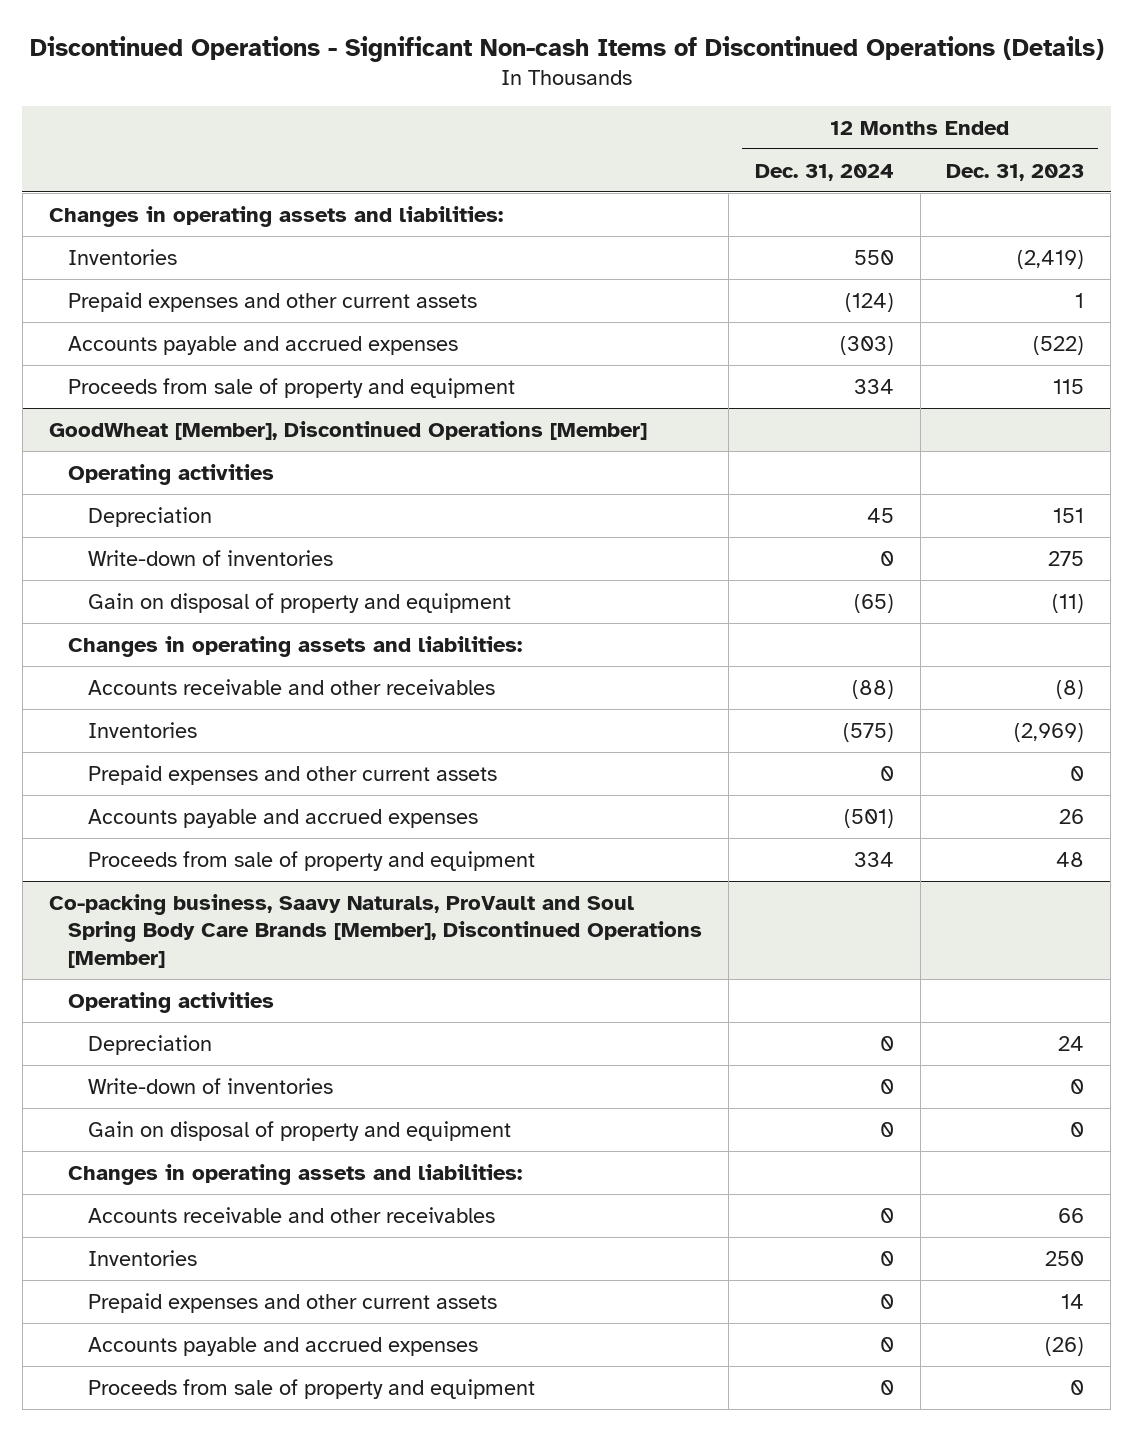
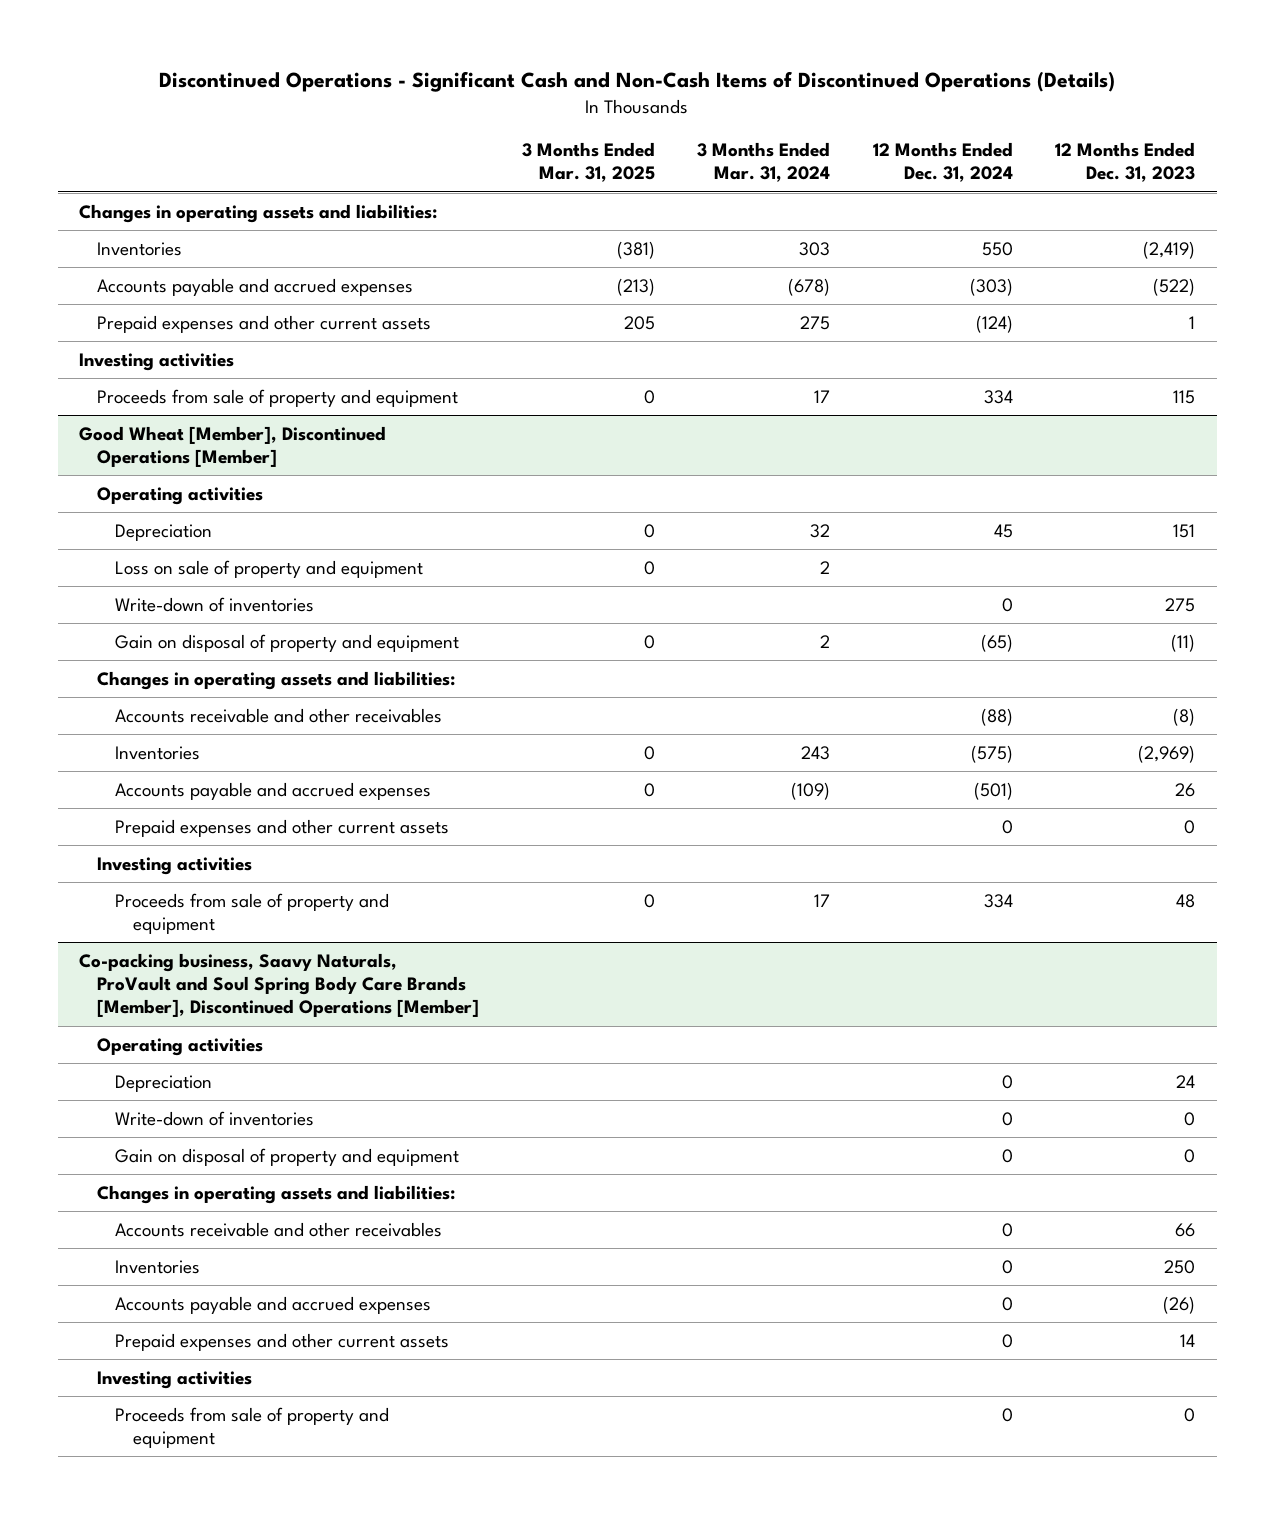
- Discontinued Operations - Significant Non-cash Items of Discontinued Operations (Details)
+ Discontinued Operations - Significant Cash and Non-Cash Items of Discontinued Operations (Details)
- | 12 Months Ended Dec. 31, 2024 | 12 Months Ended Dec. 31, 2023
+ | 3 Months Ended Mar. 31, 2025 | 3 Months Ended Mar. 31, 2024 | 12 Months Ended Dec. 31, 2024 | 12 Months Ended Dec. 31, 2023
moved down: Prepaid expenses and other current assets | 205 | 275 | (124) | 1
+ Investing activities
- GoodWheat [Member], Discontinued Operations [Member]
+ Good Wheat [Member], Discontinued Operations [Member]
+ Loss on sale of property and equipment | 0 | 2 | |
- Prepaid expenses and other current assets | 0 | 0
+ Prepaid expenses and other current assets | | | 0 | 0
+ Investing activities
@ Co-packing business, Saavy Naturals, ProVault and Soul Spring Body Care Brands [Member], Discontinued Operations [Member]
moved down: Prepaid expenses and other current assets | | | 0 | 14
+ Investing activities

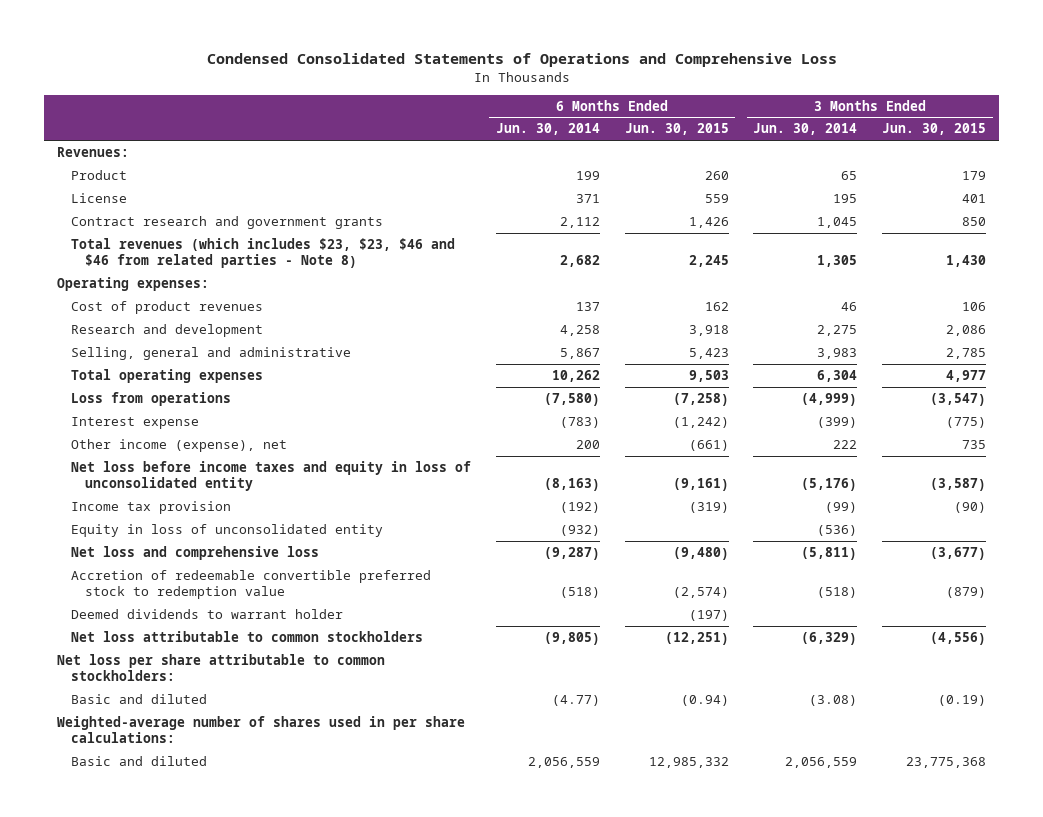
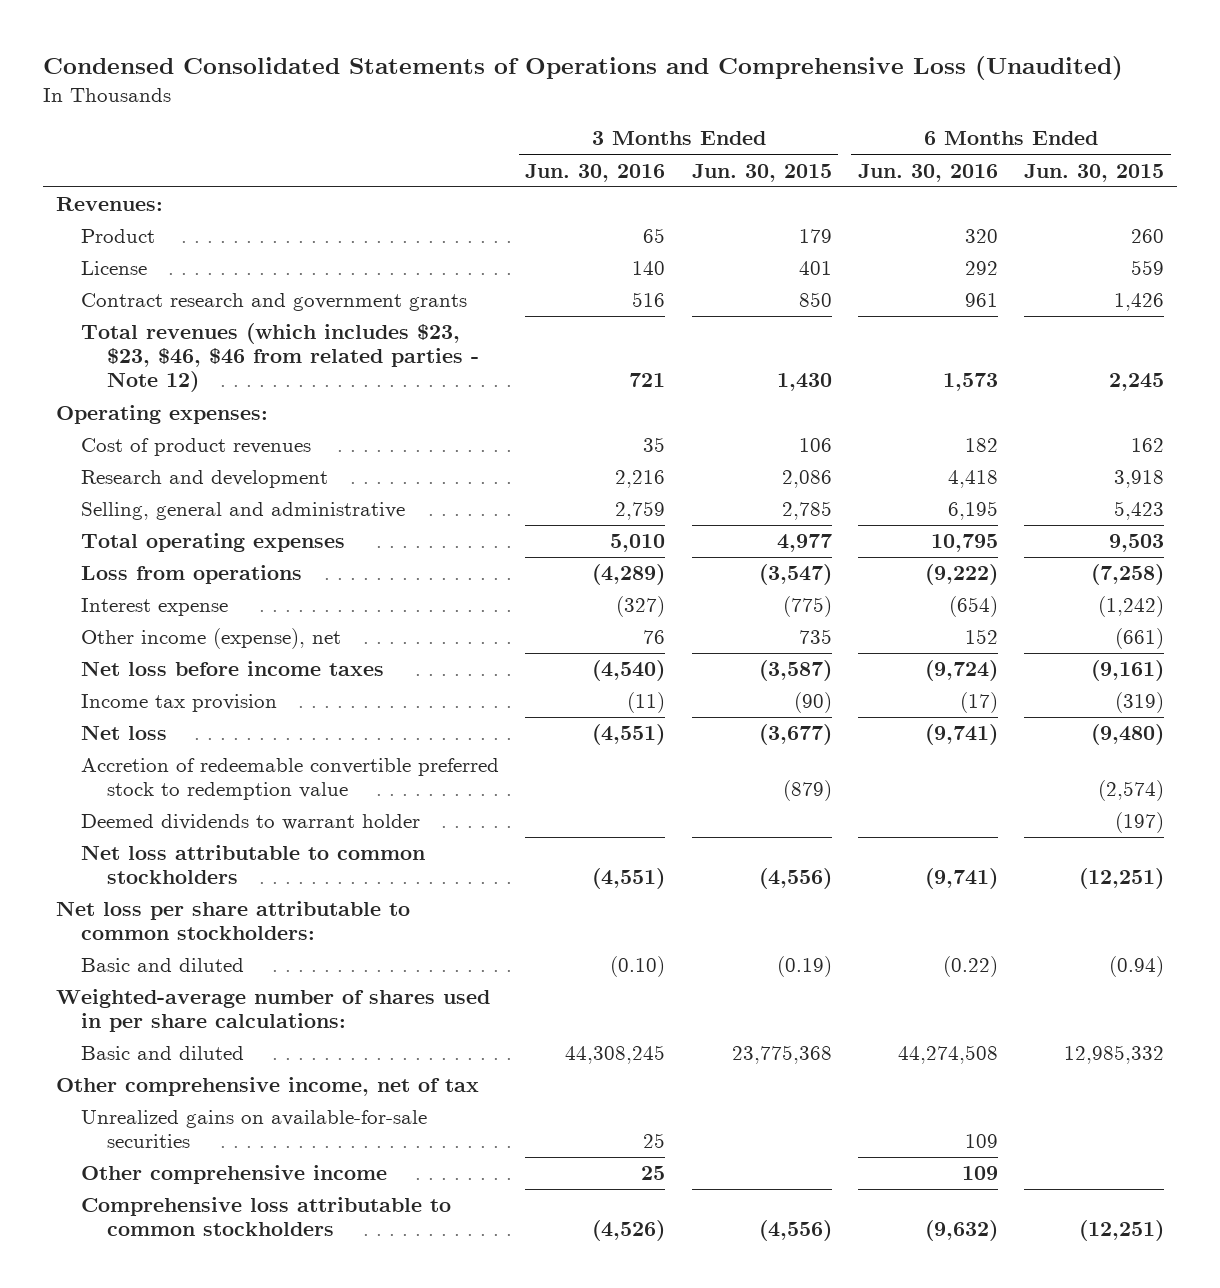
- Condensed Consolidated Statements of Operations and Comprehensive Loss
+ Condensed Consolidated Statements of Operations and Comprehensive Loss (Unaudited)
- | 6 Months Ended Jun. 30, 2014 | 6 Months Ended Jun. 30, 2015 | 3 Months Ended Jun. 30, 2014 | 3 Months Ended Jun. 30, 2015
+ | 3 Months Ended Jun. 30, 2016 | 3 Months Ended Jun. 30, 2015 | 6 Months Ended Jun. 30, 2016 | 6 Months Ended Jun. 30, 2015
- Total revenues (which includes $23, $23, $46 and $46 from related parties - Note 8) | 2,682 | 2,245 | 1,305 | 1,430
+ Total revenues (which includes $23, $23, $46, $46 from related parties - Note 12) | 721 | 1,430 | 1,573 | 2,245
- Net loss before income taxes and equity in loss of unconsolidated entity | (8,163) | (9,161) | (5,176) | (3,587)
+ Net loss before income taxes | (4,540) | (3,587) | (9,724) | (9,161)
- Equity in loss of unconsolidated entity | (932) | | (536) |
- Net loss and comprehensive loss | (9,287) | (9,480) | (5,811) | (3,677)
+ Net loss | (4,551) | (3,677) | (9,741) | (9,480)
+ Other comprehensive income, net of tax
+ Unrealized gains on available-for-sale securities | 25 | | 109 |
+ Other comprehensive income | 25 | | 109 |
+ Comprehensive loss attributable to common stockholders | (4,526) | (4,556) | (9,632) | (12,251)

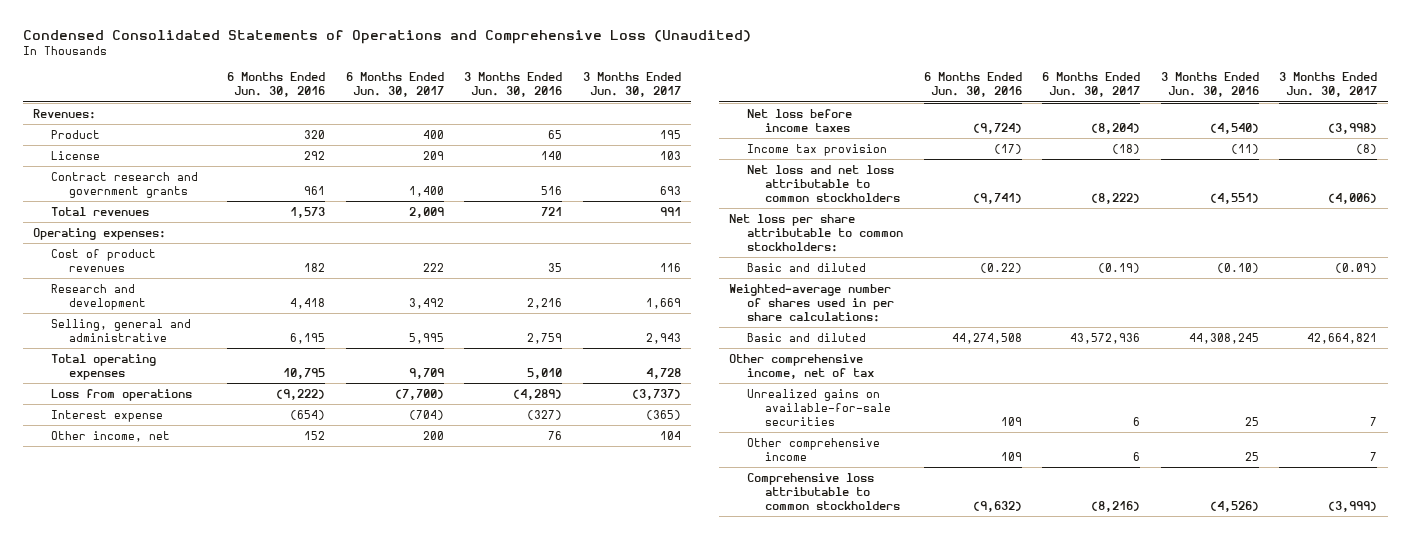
- | 3 Months Ended Jun. 30, 2016 | 3 Months Ended Jun. 30, 2015 | 6 Months Ended Jun. 30, 2016 | 6 Months Ended Jun. 30, 2015
+ | 6 Months Ended Jun. 30, 2016 | 6 Months Ended Jun. 30, 2017 | 3 Months Ended Jun. 30, 2016 | 3 Months Ended Jun. 30, 2017
- Total revenues (which includes $23, $23, $46, $46 from related parties - Note 12) | 721 | 1,430 | 1,573 | 2,245
+ Total revenues | 1,573 | 2,009 | 721 | 991
- Other income (expense), net | 76 | 735 | 152 | (661)
+ Other income, net | 152 | 200 | 76 | 104
- Net loss | (4,551) | (3,677) | (9,741) | (9,480)
- Accretion of redeemable convertible preferred stock to redemption value | | (879) | | (2,574)
- Deemed dividends to warrant holder | | | | (197)
- Net loss attributable to common stockholders | (4,551) | (4,556) | (9,741) | (12,251)
+ Net loss and net loss attributable to common stockholders | (9,741) | (8,222) | (4,551) | (4,006)

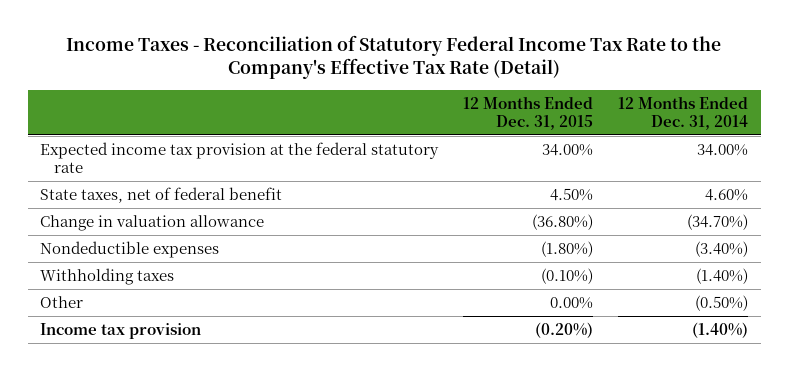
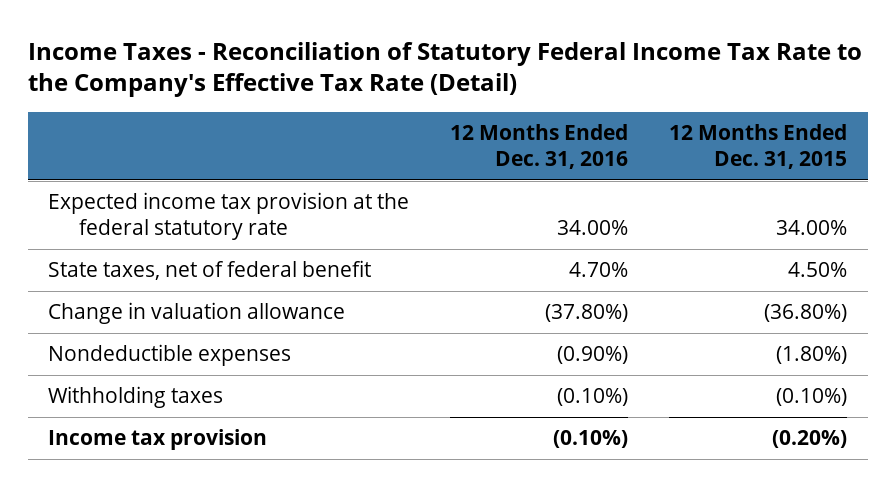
- | 12 Months Ended Dec. 31, 2015 | 12 Months Ended Dec. 31, 2014
+ | 12 Months Ended Dec. 31, 2016 | 12 Months Ended Dec. 31, 2015
- Other | 0.00% | (0.50%)

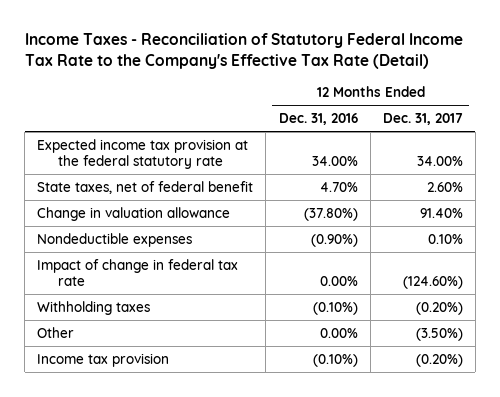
- | 12 Months Ended Dec. 31, 2016 | 12 Months Ended Dec. 31, 2015
+ | 12 Months Ended Dec. 31, 2016 | 12 Months Ended Dec. 31, 2017
+ Impact of change in federal tax rate | 0.00% | (124.60%)
+ Other | 0.00% | (3.50%)

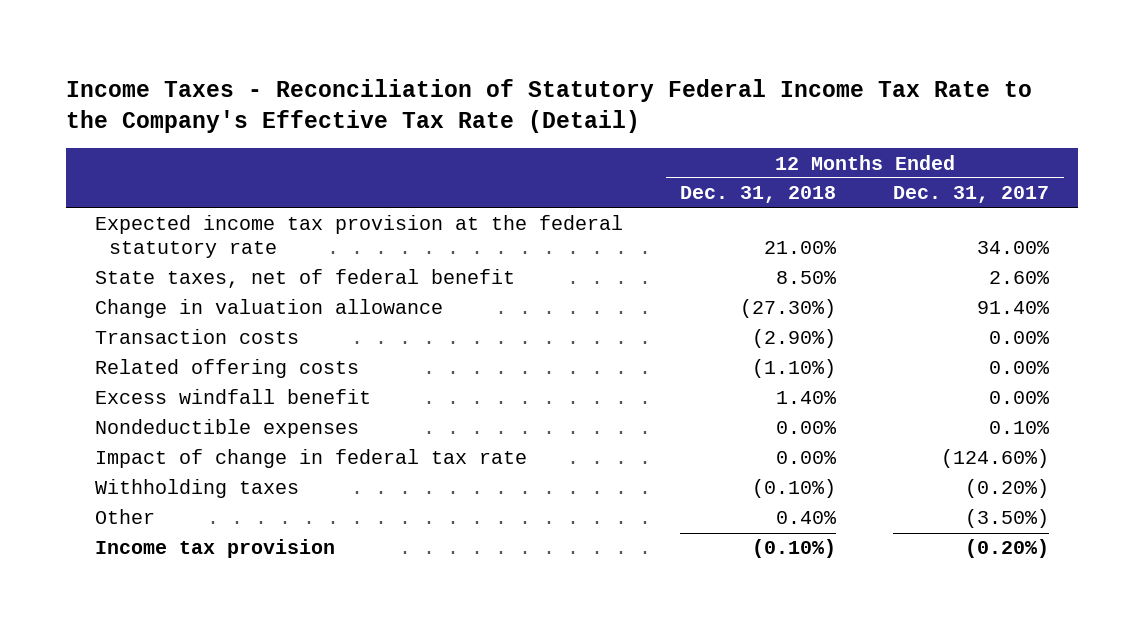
- | 12 Months Ended Dec. 31, 2016 | 12 Months Ended Dec. 31, 2017
+ | 12 Months Ended Dec. 31, 2018 | 12 Months Ended Dec. 31, 2017
+ Transaction costs | (2.90%) | 0.00%
+ Related offering costs | (1.10%) | 0.00%
+ Excess windfall benefit | 1.40% | 0.00%

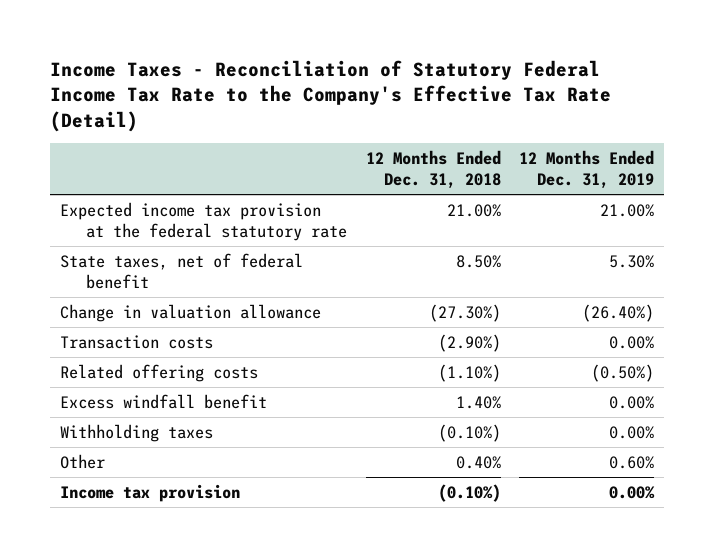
- | 12 Months Ended Dec. 31, 2018 | 12 Months Ended Dec. 31, 2017
+ | 12 Months Ended Dec. 31, 2018 | 12 Months Ended Dec. 31, 2019
- Nondeductible expenses | 0.00% | 0.10%
- Impact of change in federal tax rate | 0.00% | (124.60%)

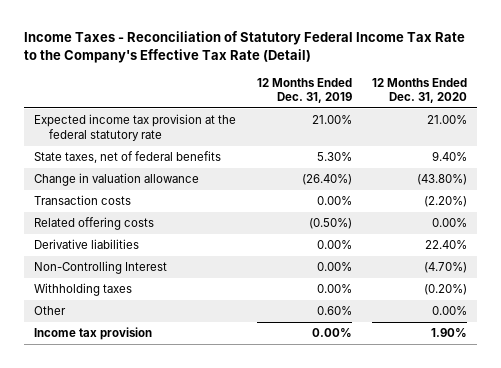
- | 12 Months Ended Dec. 31, 2018 | 12 Months Ended Dec. 31, 2019
+ | 12 Months Ended Dec. 31, 2019 | 12 Months Ended Dec. 31, 2020
- State taxes, net of federal benefit | 8.50% | 5.30%
+ State taxes, net of federal benefits | 5.30% | 9.40%
- Excess windfall benefit | 1.40% | 0.00%
+ Derivative liabilities | 0.00% | 22.40%
+ Non-Controlling Interest | 0.00% | (4.70%)

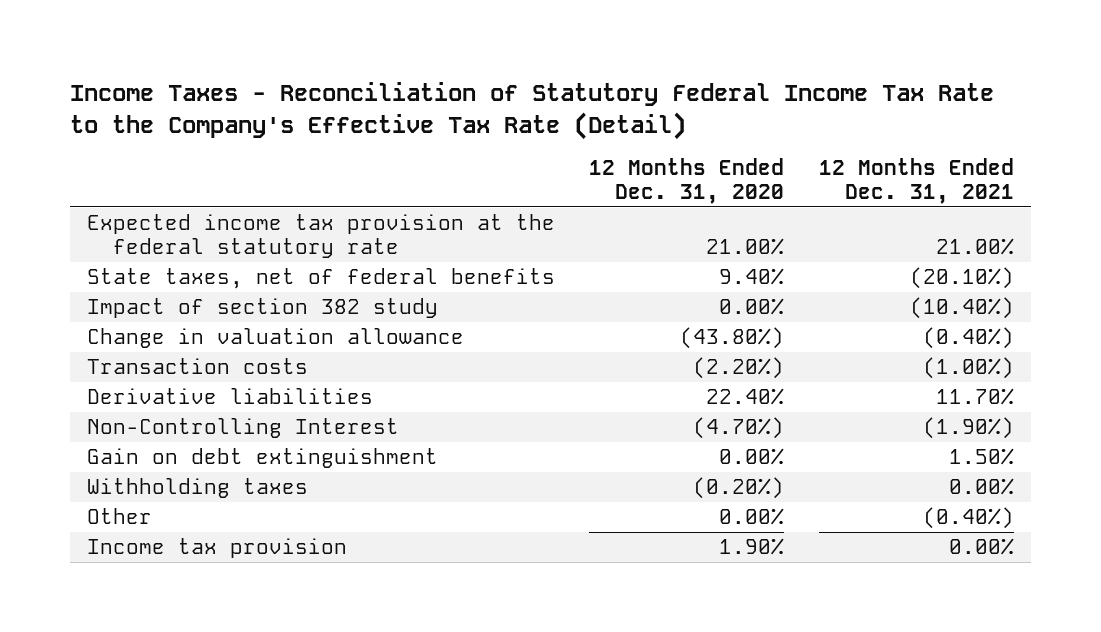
- | 12 Months Ended Dec. 31, 2019 | 12 Months Ended Dec. 31, 2020
+ | 12 Months Ended Dec. 31, 2020 | 12 Months Ended Dec. 31, 2021
+ Impact of section 382 study | 0.00% | (10.40%)
- Related offering costs | (0.50%) | 0.00%
+ Gain on debt extinguishment | 0.00% | 1.50%

